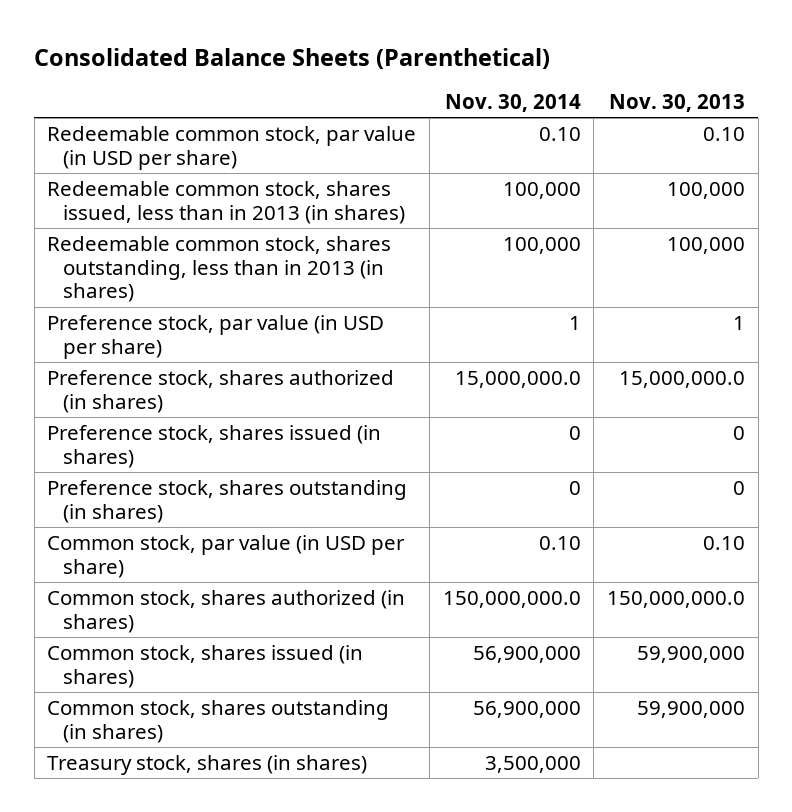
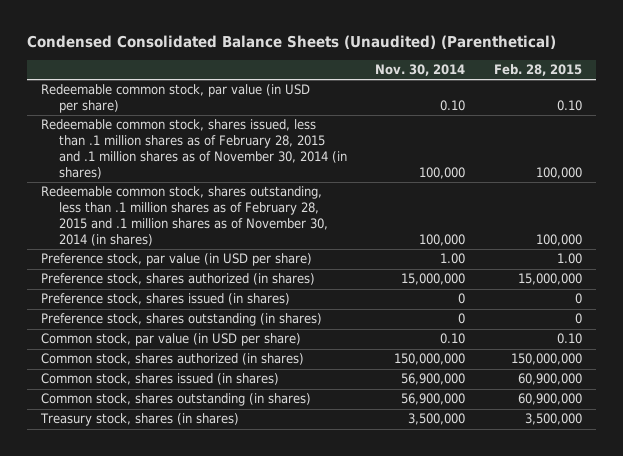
- Consolidated Balance Sheets (Parenthetical)
+ Condensed Consolidated Balance Sheets (Unaudited) (Parenthetical)
- | Nov. 30, 2014 | Nov. 30, 2013
+ | Nov. 30, 2014 | Feb. 28, 2015
- Redeemable common stock, shares issued, less than in 2013 (in shares) | 100,000 | 100,000
- Redeemable common stock, shares outstanding, less than in 2013 (in shares) | 100,000 | 100,000
- Preference stock, par value (in USD per share) | 1 | 1
- Preference stock, shares authorized (in shares) | 15,000,000.0 | 15,000,000.0
+ Redeemable common stock, shares issued, less than .1 million shares as of February 28, 2015 and .1 million shares as of November 30, 2014 (in shares) | 100,000 | 100,000
+ Redeemable common stock, shares outstanding, less than .1 million shares as of February 28, 2015 and .1 million shares as of November 30, 2014 (in shares) | 100,000 | 100,000
+ Preference stock, par value (in USD per share) | 1.00 | 1.00
+ Preference stock, shares authorized (in shares) | 15,000,000 | 15,000,000
- Common stock, shares authorized (in shares) | 150,000,000.0 | 150,000,000.0
+ Common stock, shares authorized (in shares) | 150,000,000 | 150,000,000

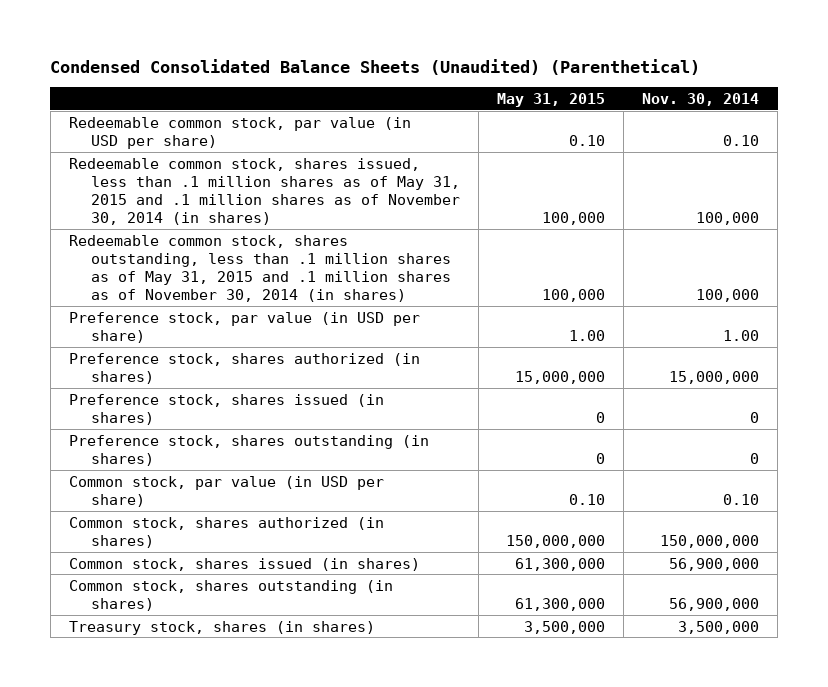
- | Nov. 30, 2014 | Feb. 28, 2015
+ | May 31, 2015 | Nov. 30, 2014
- Redeemable common stock, shares issued, less than .1 million shares as of February 28, 2015 and .1 million shares as of November 30, 2014 (in shares) | 100,000 | 100,000
- Redeemable common stock, shares outstanding, less than .1 million shares as of February 28, 2015 and .1 million shares as of November 30, 2014 (in shares) | 100,000 | 100,000
+ Redeemable common stock, shares issued, less than .1 million shares as of May 31, 2015 and .1 million shares as of November 30, 2014 (in shares) | 100,000 | 100,000
+ Redeemable common stock, shares outstanding, less than .1 million shares as of May 31, 2015 and .1 million shares as of November 30, 2014 (in shares) | 100,000 | 100,000

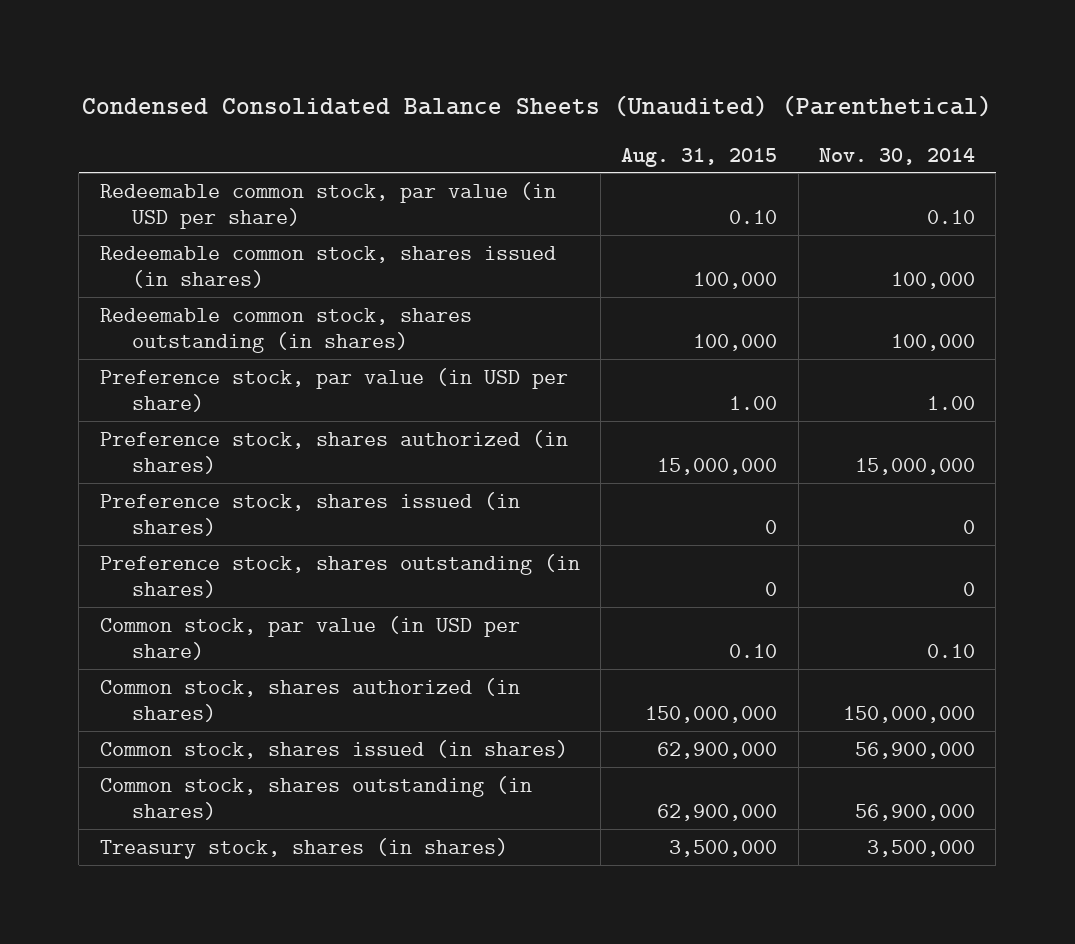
- | May 31, 2015 | Nov. 30, 2014
+ | Aug. 31, 2015 | Nov. 30, 2014
- Redeemable common stock, shares issued, less than .1 million shares as of May 31, 2015 and .1 million shares as of November 30, 2014 (in shares) | 100,000 | 100,000
- Redeemable common stock, shares outstanding, less than .1 million shares as of May 31, 2015 and .1 million shares as of November 30, 2014 (in shares) | 100,000 | 100,000
+ Redeemable common stock, shares issued (in shares) | 100,000 | 100,000
+ Redeemable common stock, shares outstanding (in shares) | 100,000 | 100,000

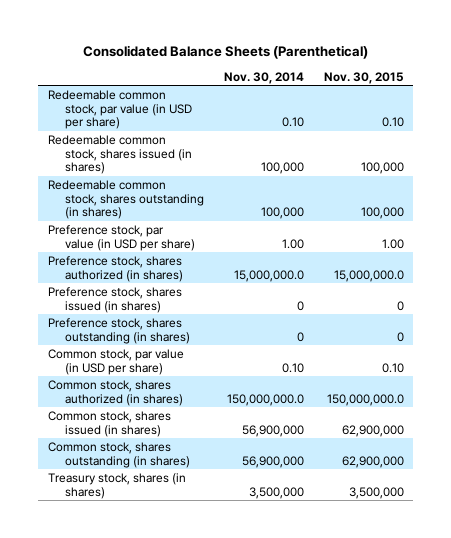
- Condensed Consolidated Balance Sheets (Unaudited) (Parenthetical)
+ Consolidated Balance Sheets (Parenthetical)
- | Aug. 31, 2015 | Nov. 30, 2014
+ | Nov. 30, 2014 | Nov. 30, 2015
- Preference stock, shares authorized (in shares) | 15,000,000 | 15,000,000
+ Preference stock, shares authorized (in shares) | 15,000,000.0 | 15,000,000.0
- Common stock, shares authorized (in shares) | 150,000,000 | 150,000,000
+ Common stock, shares authorized (in shares) | 150,000,000.0 | 150,000,000.0

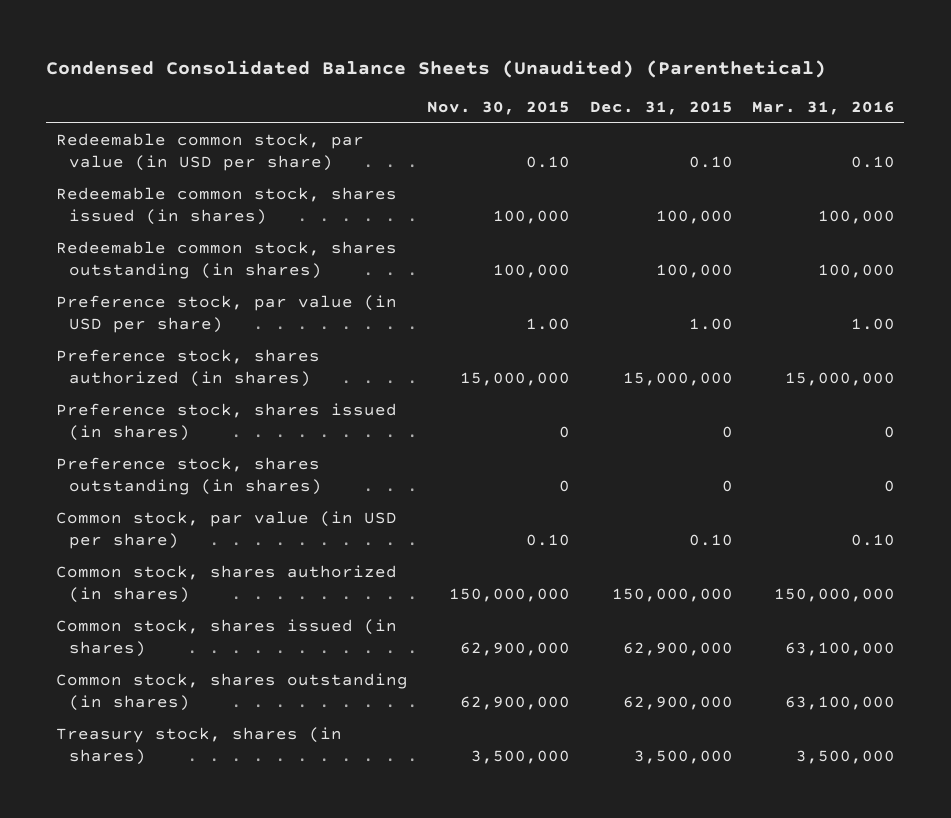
- Consolidated Balance Sheets (Parenthetical)
+ Condensed Consolidated Balance Sheets (Unaudited) (Parenthetical)
- | Nov. 30, 2014 | Nov. 30, 2015
+ | Nov. 30, 2015 | Dec. 31, 2015 | Mar. 31, 2016
- Preference stock, shares authorized (in shares) | 15,000,000.0 | 15,000,000.0
+ Preference stock, shares authorized (in shares) | 15,000,000 | 15,000,000 | 15,000,000
- Common stock, shares authorized (in shares) | 150,000,000.0 | 150,000,000.0
+ Common stock, shares authorized (in shares) | 150,000,000 | 150,000,000 | 150,000,000

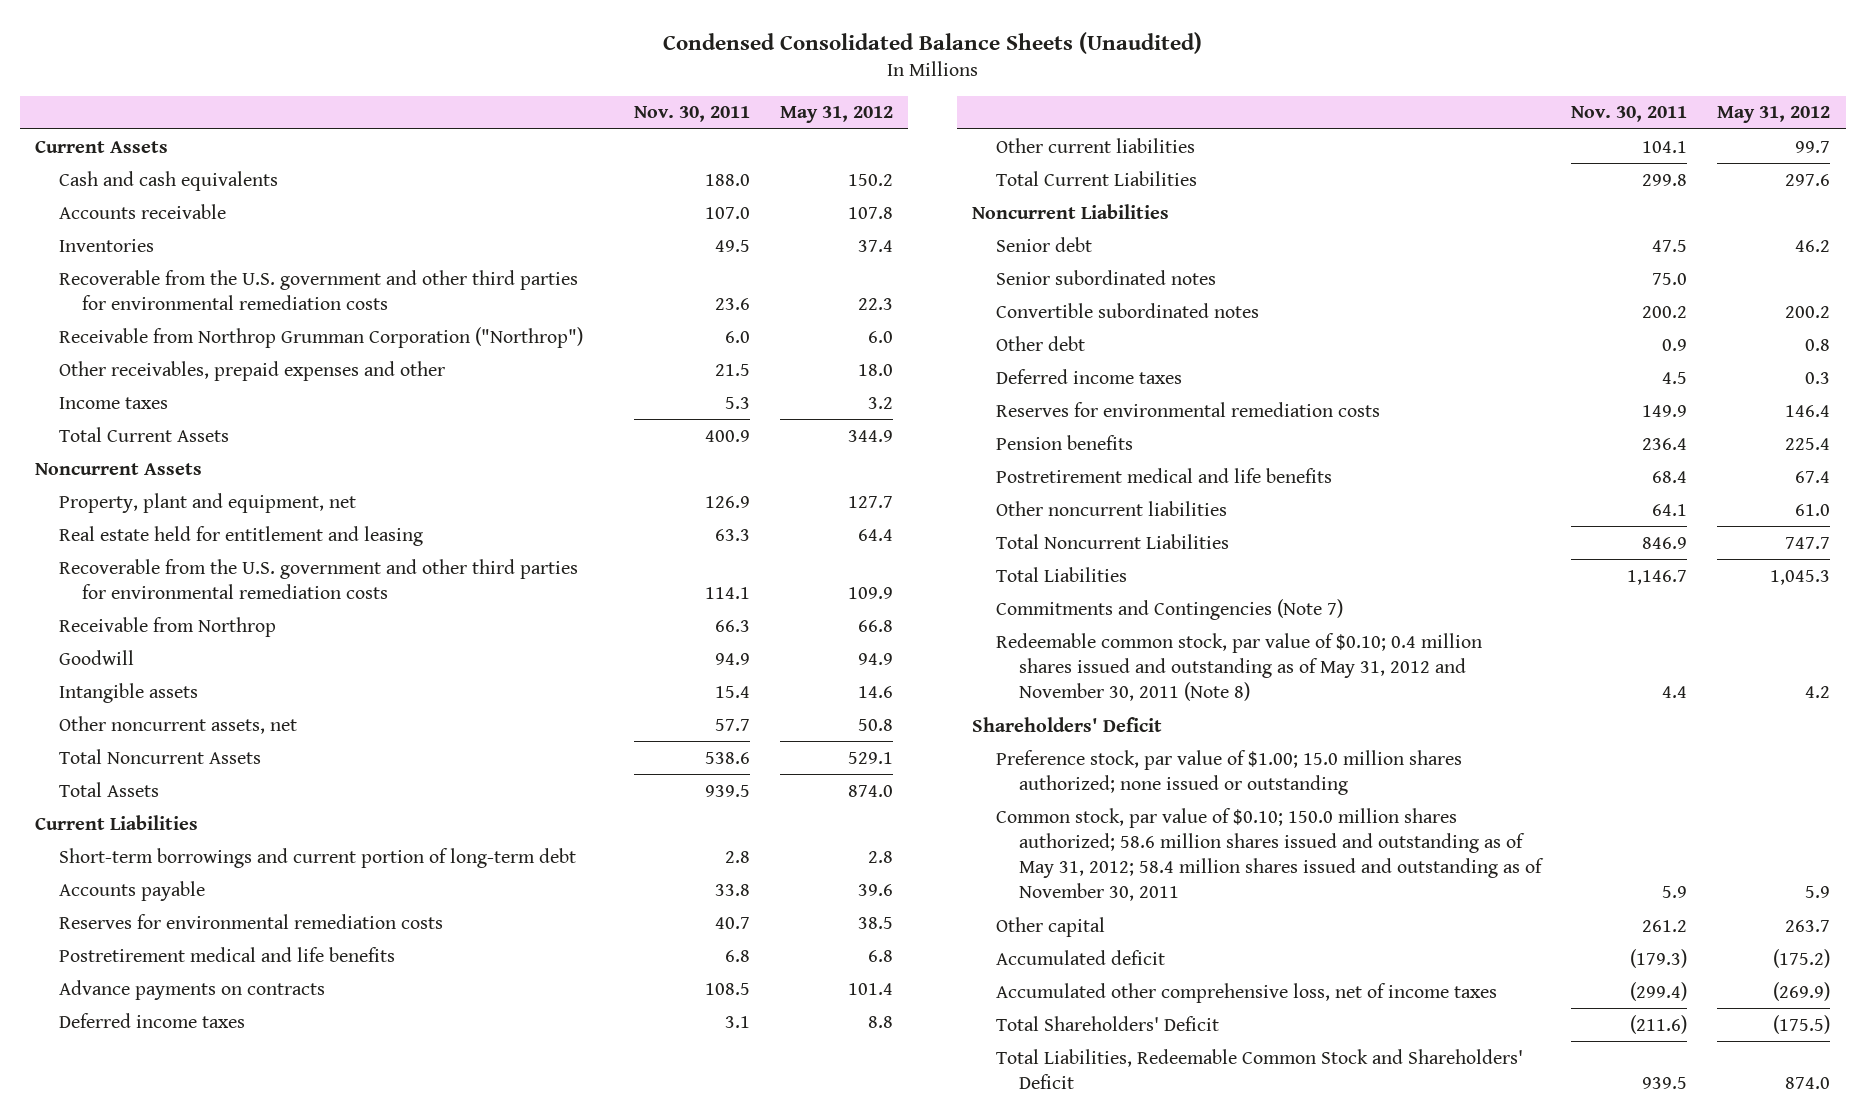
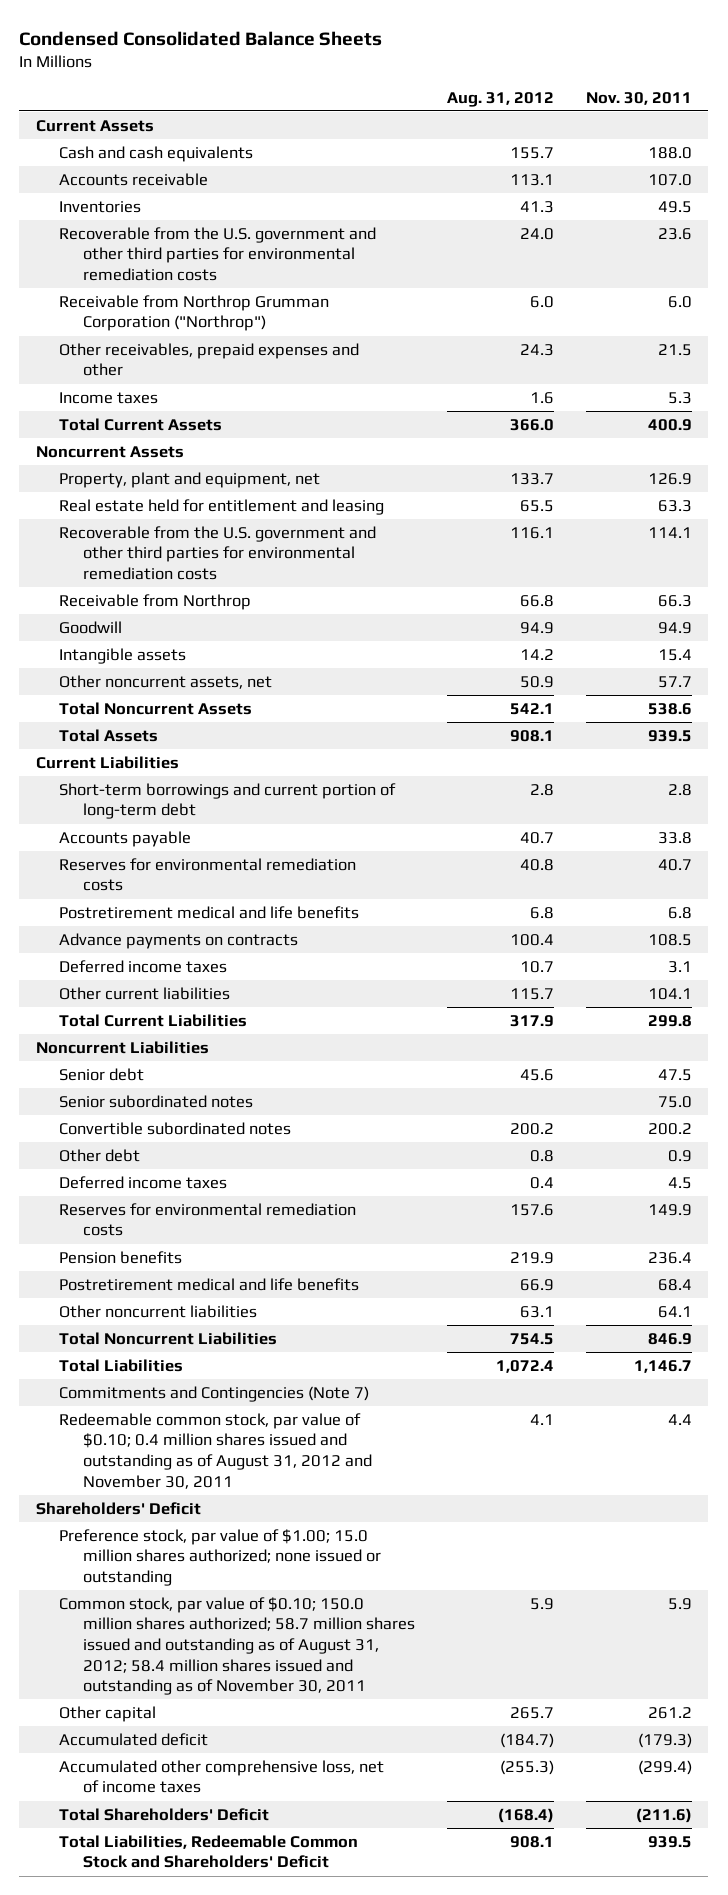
- Condensed Consolidated Balance Sheets (Unaudited)
+ Condensed Consolidated Balance Sheets
- | Nov. 30, 2011 | May 31, 2012
+ | Aug. 31, 2012 | Nov. 30, 2011
- Redeemable common stock, par value of $0.10; 0.4 million shares issued and outstanding as of May 31, 2012 and November 30, 2011 (Note 8) | 4.4 | 4.2
+ Redeemable common stock, par value of $0.10; 0.4 million shares issued and outstanding as of August 31, 2012 and November 30, 2011 | 4.1 | 4.4
- Common stock, par value of $0.10; 150.0 million shares authorized; 58.6 million shares issued and outstanding as of May 31, 2012; 58.4 million shares issued and outstanding as of November 30, 2011 | 5.9 | 5.9
+ Common stock, par value of $0.10; 150.0 million shares authorized; 58.7 million shares issued and outstanding as of August 31, 2012; 58.4 million shares issued and outstanding as of November 30, 2011 | 5.9 | 5.9

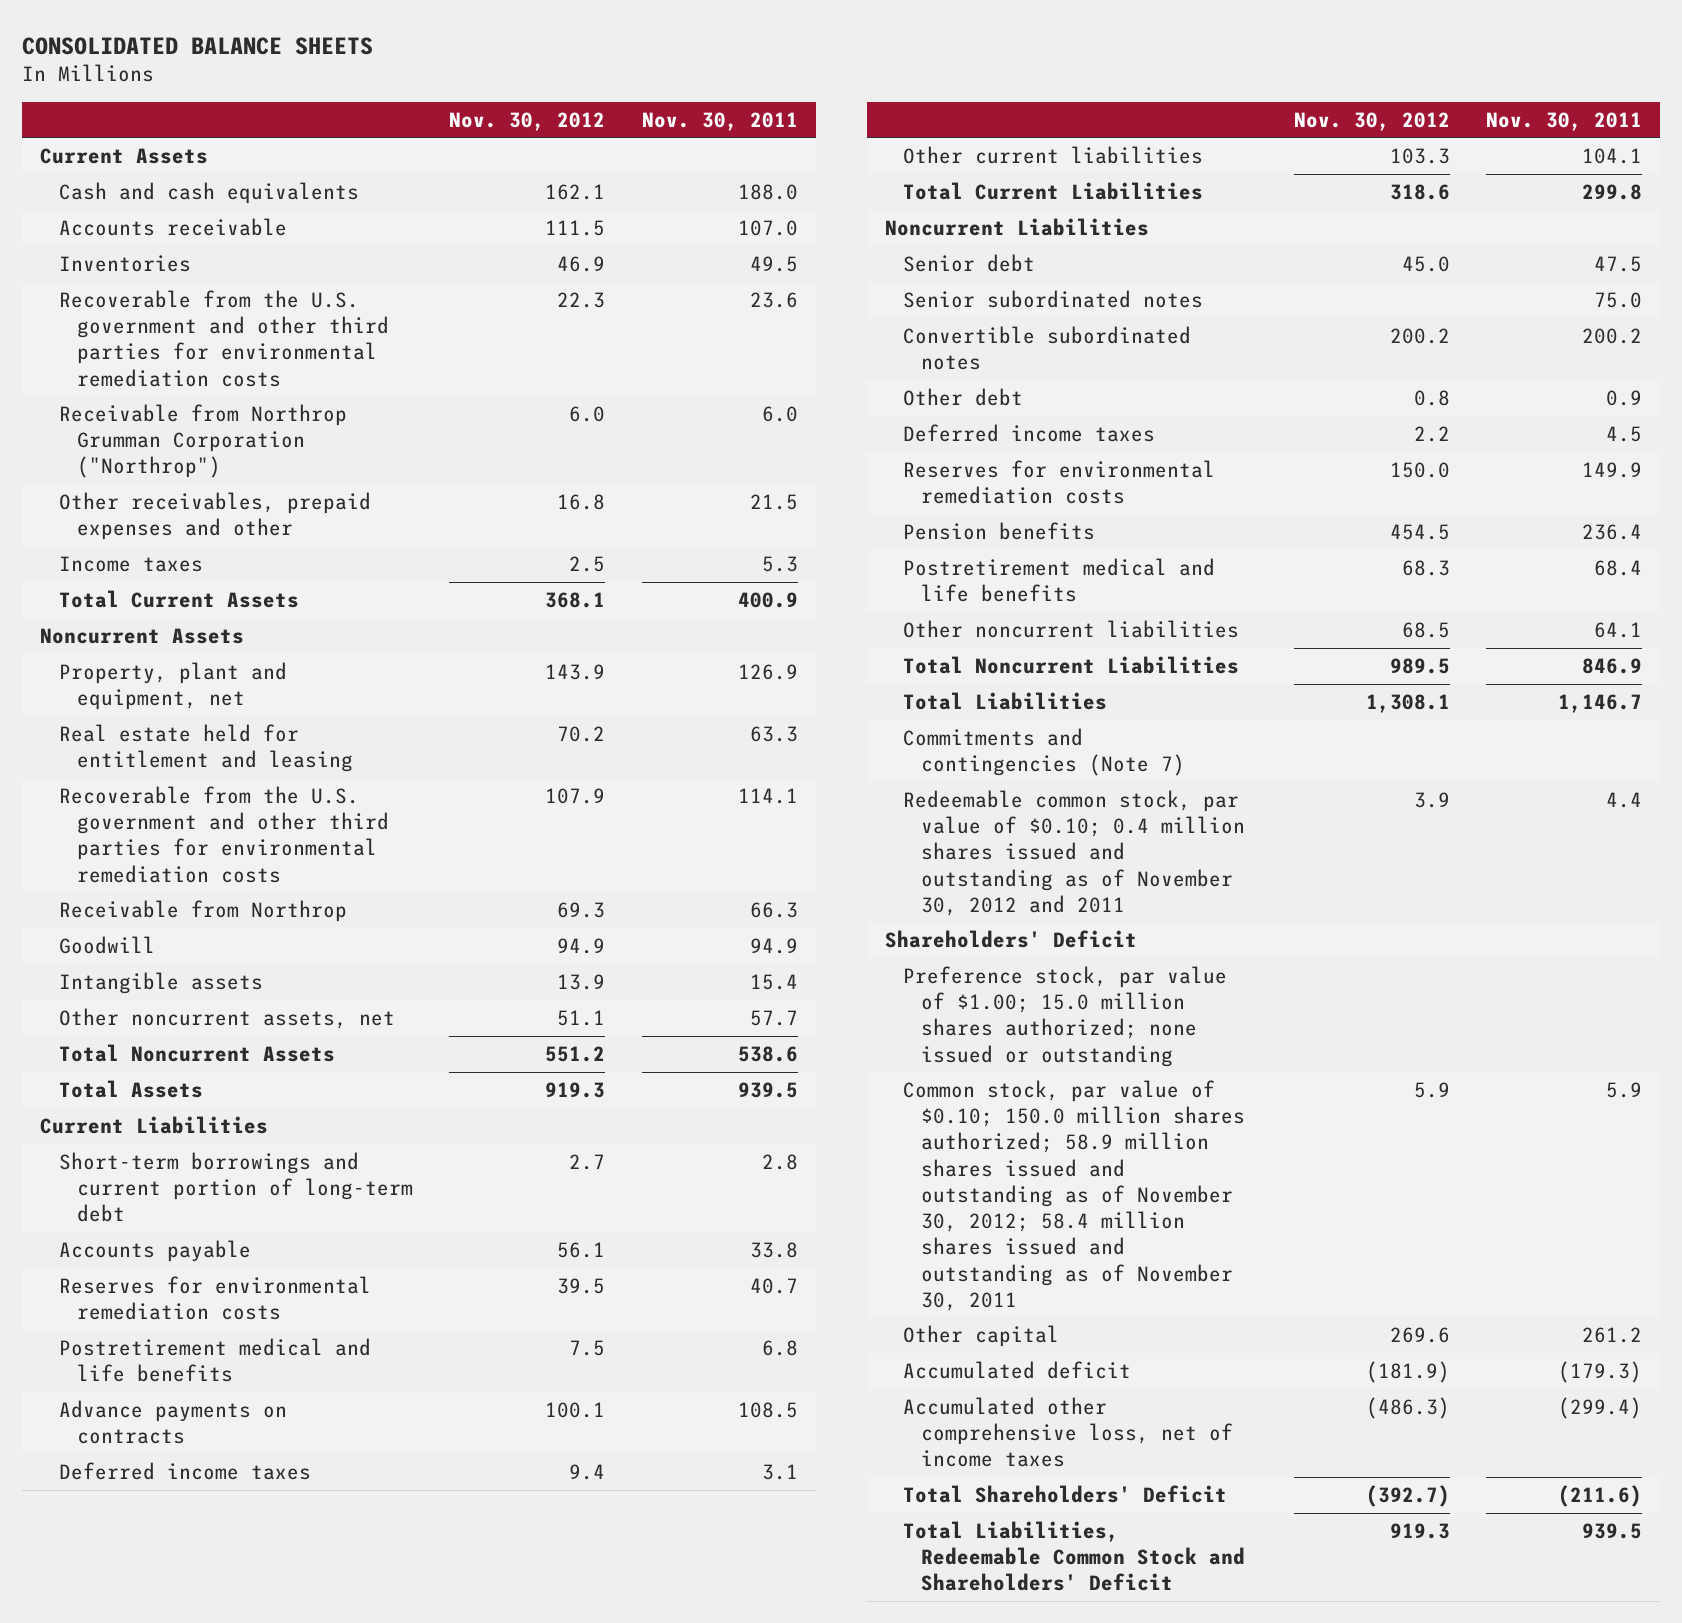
- Condensed Consolidated Balance Sheets
+ CONSOLIDATED BALANCE SHEETS
- | Aug. 31, 2012 | Nov. 30, 2011
+ | Nov. 30, 2012 | Nov. 30, 2011
- Commitments and Contingencies (Note 7)
- Redeemable common stock, par value of $0.10; 0.4 million shares issued and outstanding as of August 31, 2012 and November 30, 2011 | 4.1 | 4.4
+ Commitments and contingencies (Note 7)
+ Redeemable common stock, par value of $0.10; 0.4 million shares issued and outstanding as of November 30, 2012 and 2011 | 3.9 | 4.4
- Common stock, par value of $0.10; 150.0 million shares authorized; 58.7 million shares issued and outstanding as of August 31, 2012; 58.4 million shares issued and outstanding as of November 30, 2011 | 5.9 | 5.9
+ Common stock, par value of $0.10; 150.0 million shares authorized; 58.9 million shares issued and outstanding as of November 30, 2012; 58.4 million shares issued and outstanding as of November 30, 2011 | 5.9 | 5.9

